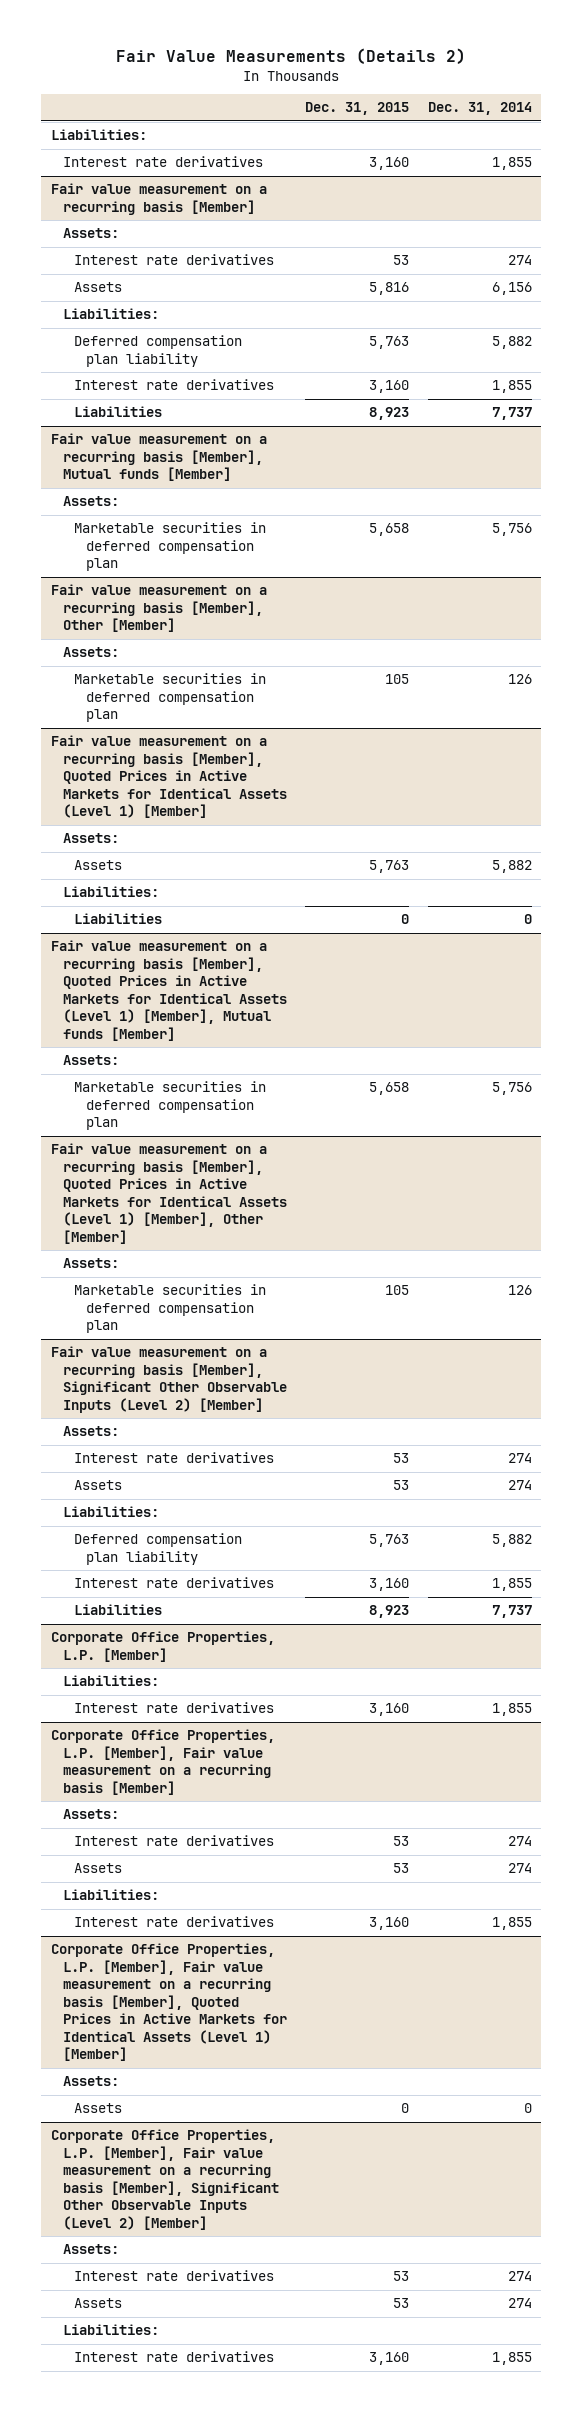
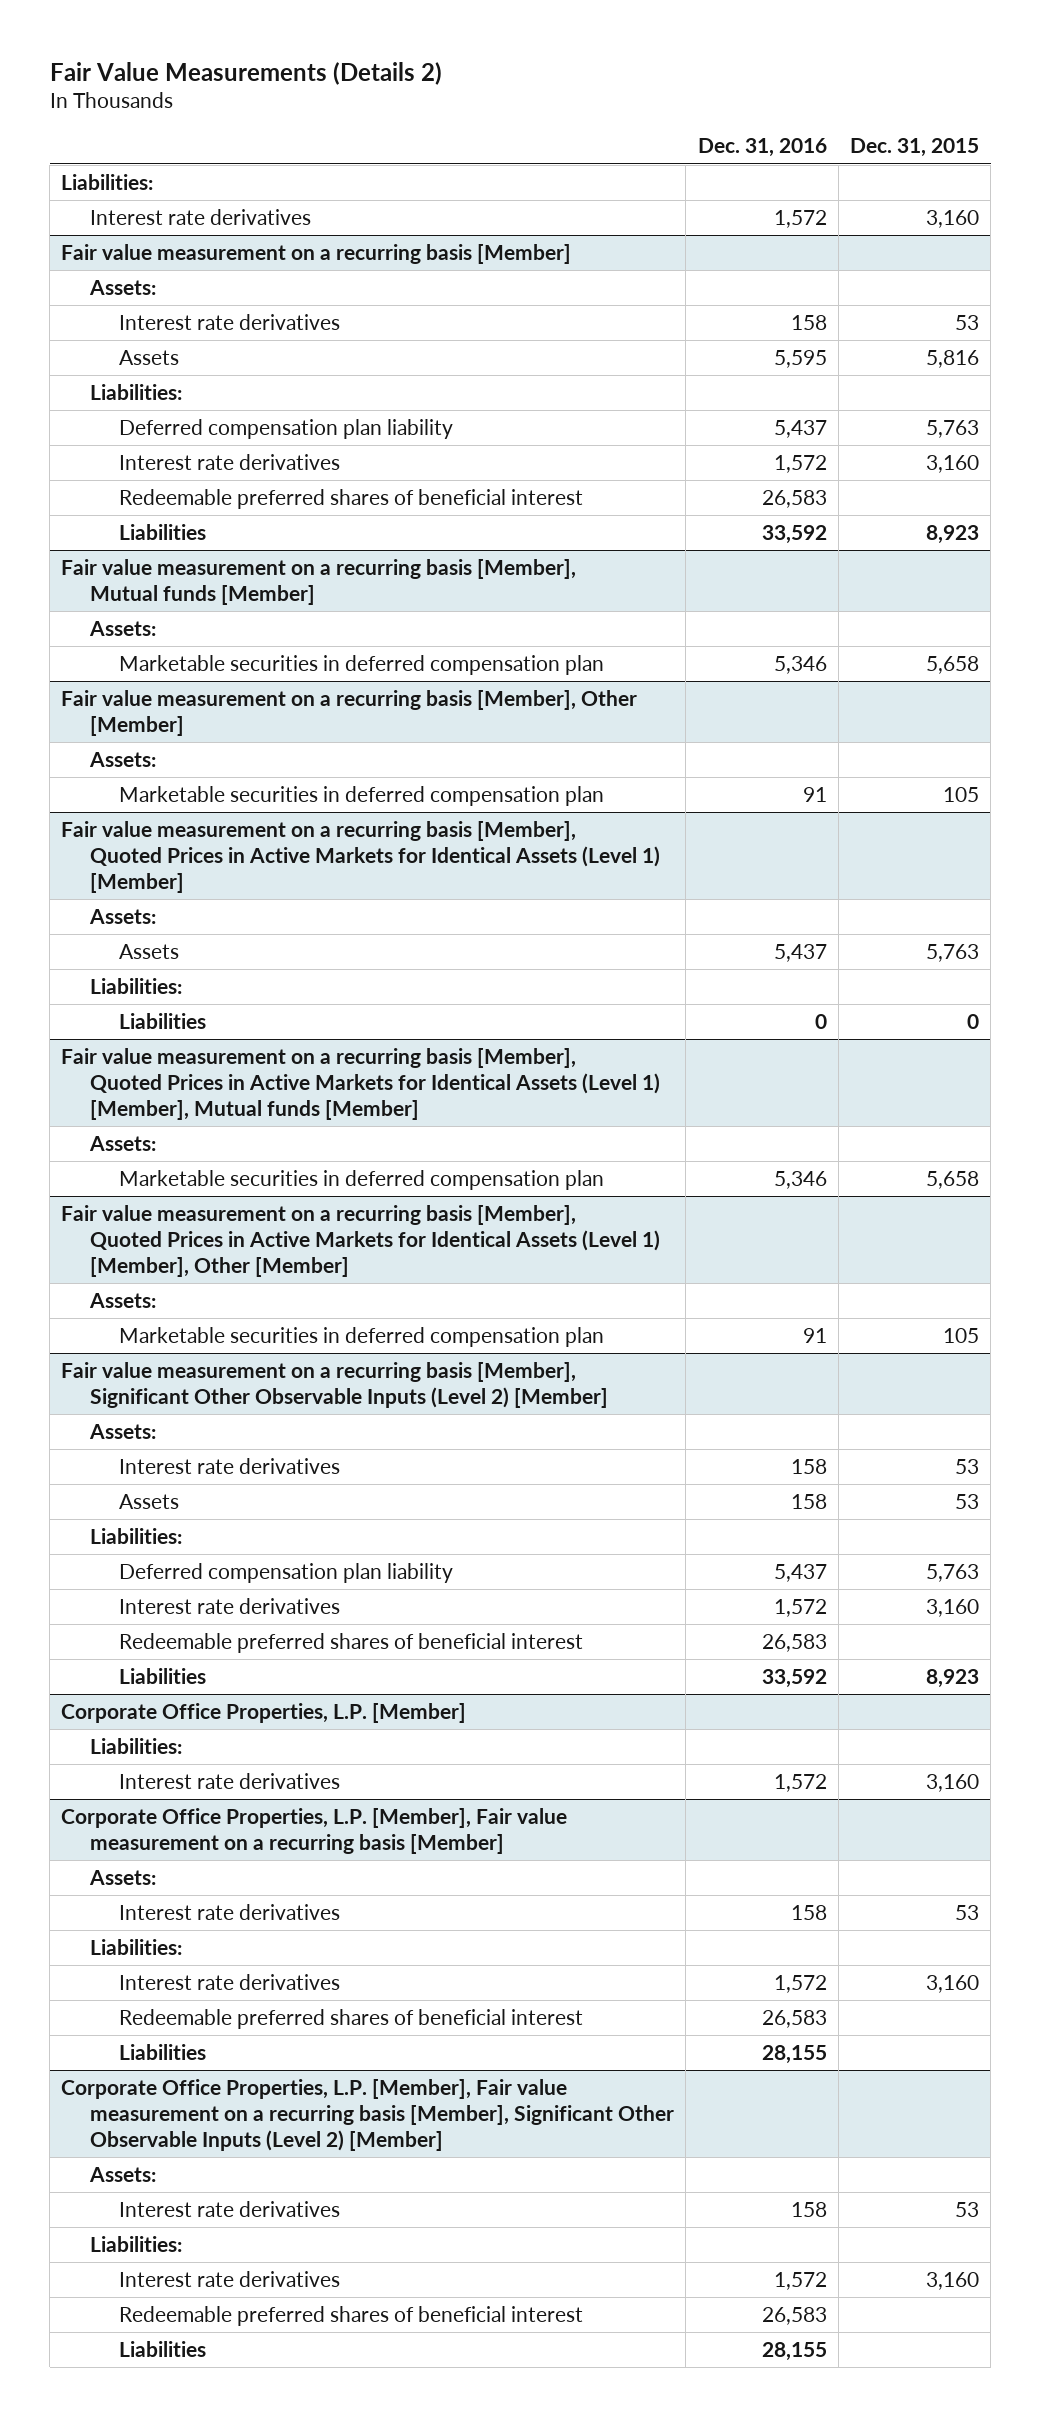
- | Dec. 31, 2015 | Dec. 31, 2014
+ | Dec. 31, 2016 | Dec. 31, 2015
@ Fair value measurement on a recurring basis [Member]
+ Redeemable preferred shares of beneficial interest | 26,583 |
@ Fair value measurement on a recurring basis [Member], Significant Other Observable Inputs (Level 2) [Member]
+ Redeemable preferred shares of beneficial interest | 26,583 |
@ Corporate Office Properties, L.P. [Member], Fair value measurement on a recurring basis [Member]
- Assets | 53 | 274
- Corporate Office Properties, L.P. [Member], Fair value measurement on a recurring basis [Member], Quoted Prices in Active Markets for Identical Assets (Level 1) [Member]
- Assets:
- Assets | 0 | 0
@ Corporate Office Properties, L.P. [Member], Fair value measurement on a recurring basis [Member]
+ Redeemable preferred shares of beneficial interest | 26,583 |
+ Liabilities | 28,155 |
@ Corporate Office Properties, L.P. [Member], Fair value measurement on a recurring basis [Member], Significant Other Observable Inputs (Level 2) [Member]
- Assets | 53 | 274
+ Redeemable preferred shares of beneficial interest | 26,583 |
+ Liabilities | 28,155 |

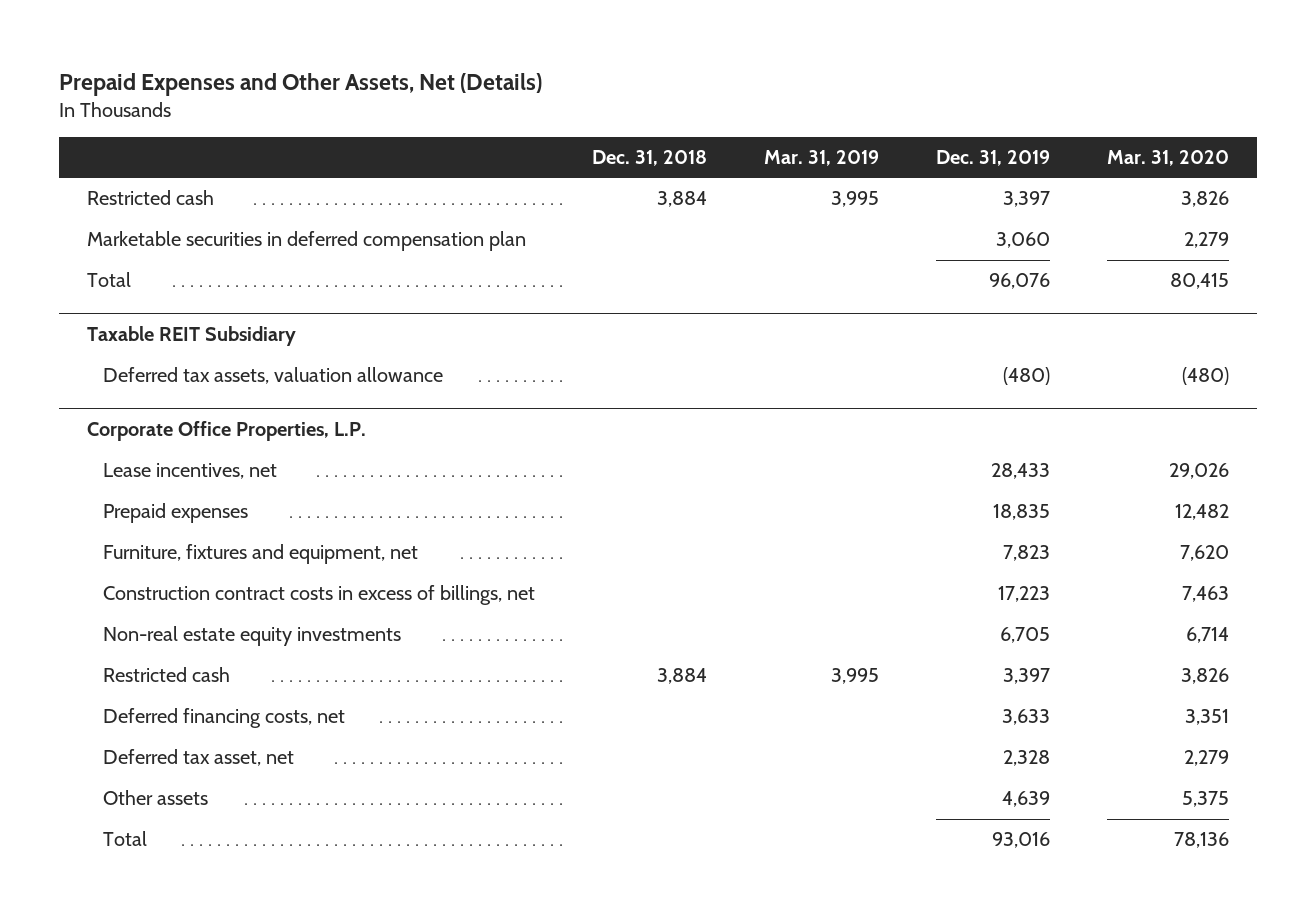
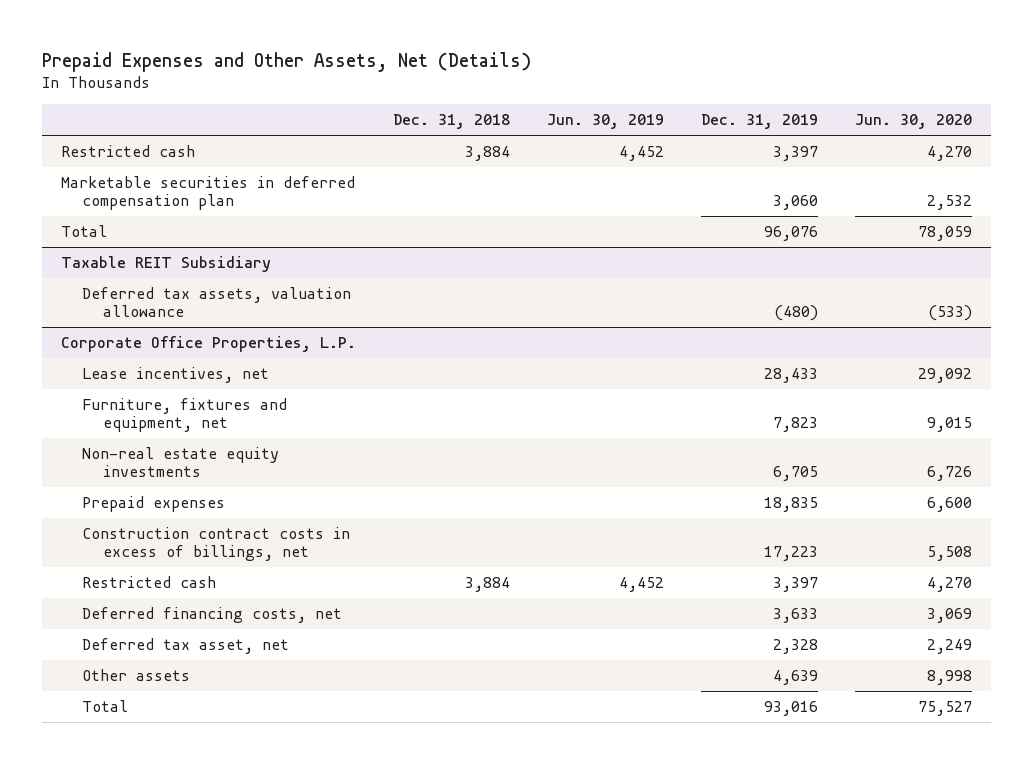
- | Dec. 31, 2018 | Mar. 31, 2019 | Dec. 31, 2019 | Mar. 31, 2020
+ | Dec. 31, 2018 | Jun. 30, 2019 | Dec. 31, 2019 | Jun. 30, 2020
@ Corporate Office Properties, L.P.
moved down: Prepaid expenses | | | 18,835 | 6,600
moved down: Construction contract costs in excess of billings, net | | | 17,223 | 5,508

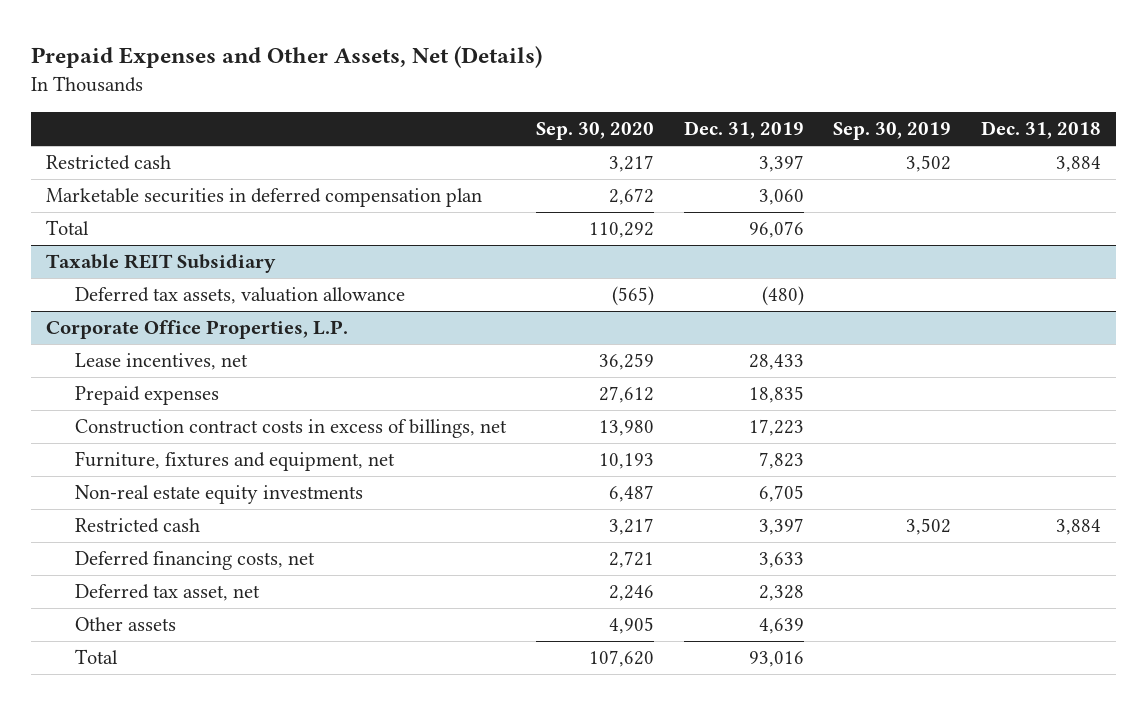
- | Dec. 31, 2018 | Jun. 30, 2019 | Dec. 31, 2019 | Jun. 30, 2020
+ | Sep. 30, 2020 | Dec. 31, 2019 | Sep. 30, 2019 | Dec. 31, 2018
@ Corporate Office Properties, L.P.
moved down: Furniture, fixtures and equipment, net | 10,193 | 7,823 | |
moved down: Non-real estate equity investments | 6,487 | 6,705 | |

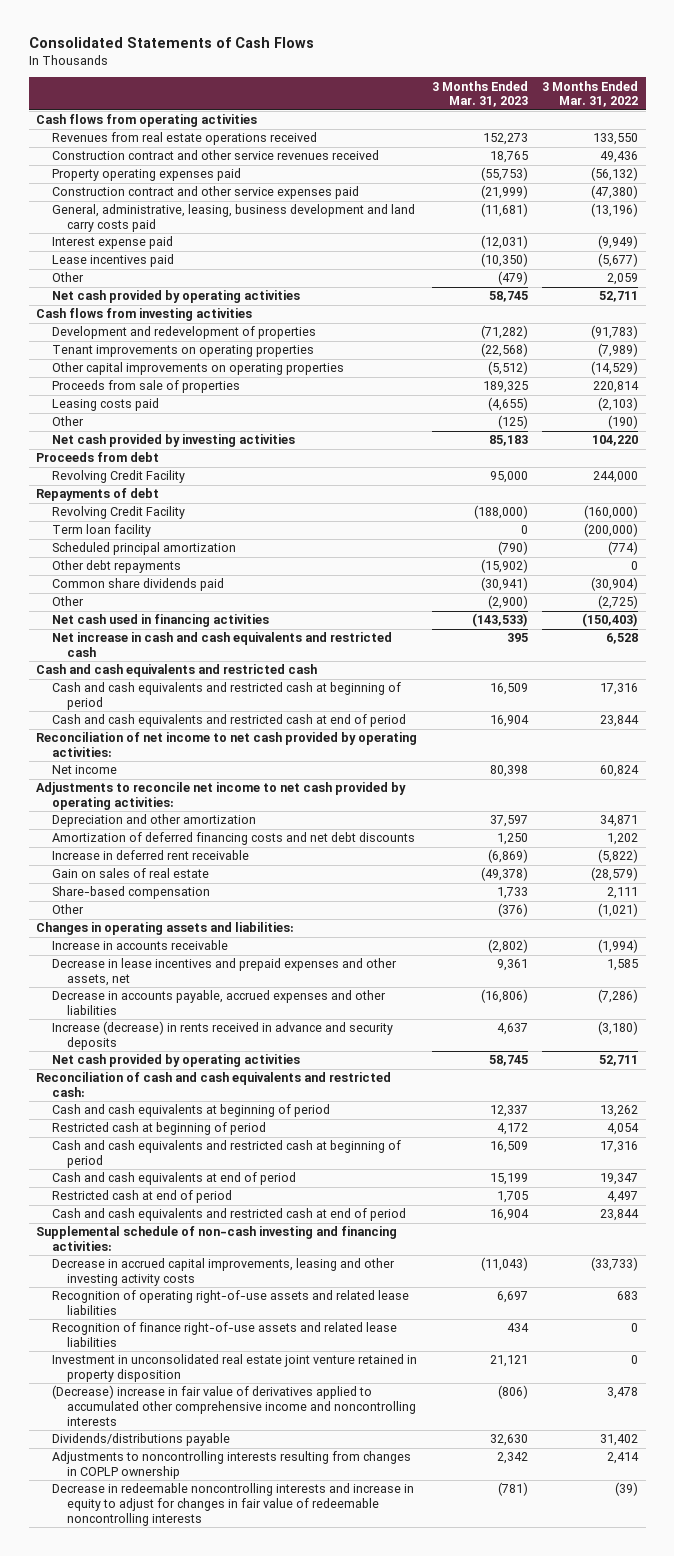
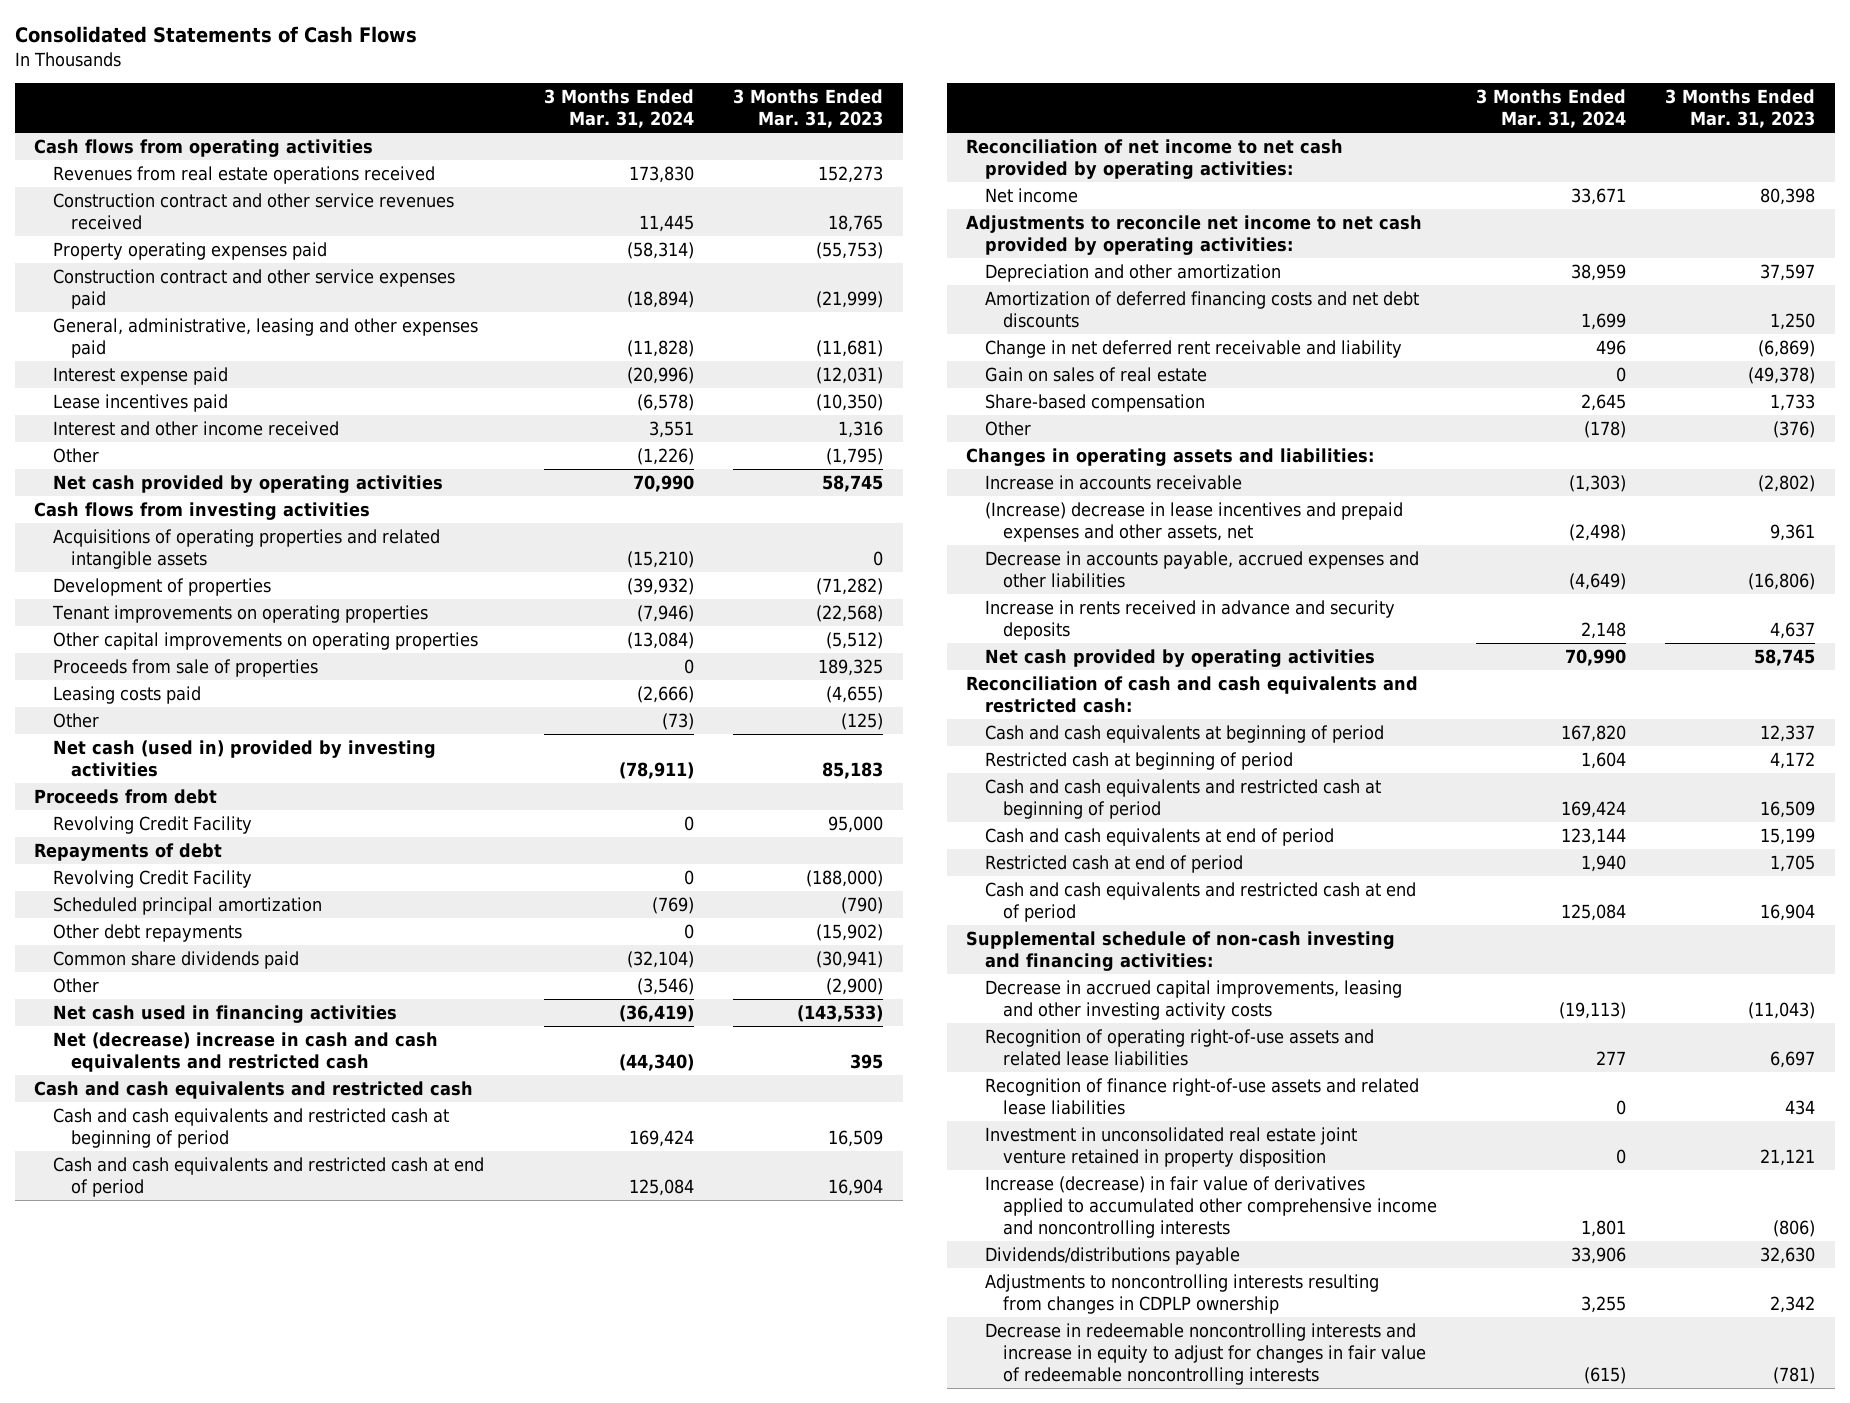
- | 3 Months Ended Mar. 31, 2023 | 3 Months Ended Mar. 31, 2022
+ | 3 Months Ended Mar. 31, 2024 | 3 Months Ended Mar. 31, 2023
- General, administrative, leasing, business development and land carry costs paid | (11,681) | (13,196)
+ General, administrative, leasing and other expenses paid | (11,828) | (11,681)
- Other | (479) | 2,059
+ Interest and other income received | 3,551 | 1,316
+ Other | (1,226) | (1,795)
- Development and redevelopment of properties | (71,282) | (91,783)
+ Acquisitions of operating properties and related intangible assets | (15,210) | 0
+ Development of properties | (39,932) | (71,282)
- Net cash provided by investing activities | 85,183 | 104,220
+ Net cash (used in) provided by investing activities | (78,911) | 85,183
- Term loan facility | 0 | (200,000)
- Net increase in cash and cash equivalents and restricted cash | 395 | 6,528
+ Net (decrease) increase in cash and cash equivalents and restricted cash | (44,340) | 395
- Increase in deferred rent receivable | (6,869) | (5,822)
+ Change in net deferred rent receivable and liability | 496 | (6,869)
- Decrease in lease incentives and prepaid expenses and other assets, net | 9,361 | 1,585
+ (Increase) decrease in lease incentives and prepaid expenses and other assets, net | (2,498) | 9,361
- Increase (decrease) in rents received in advance and security deposits | 4,637 | (3,180)
+ Increase in rents received in advance and security deposits | 2,148 | 4,637
- (Decrease) increase in fair value of derivatives applied to accumulated other comprehensive income and noncontrolling interests | (806) | 3,478
+ Increase (decrease) in fair value of derivatives applied to accumulated other comprehensive income and noncontrolling interests | 1,801 | (806)
- Adjustments to noncontrolling interests resulting from changes in COPLP ownership | 2,342 | 2,414
+ Adjustments to noncontrolling interests resulting from changes in CDPLP ownership | 3,255 | 2,342

